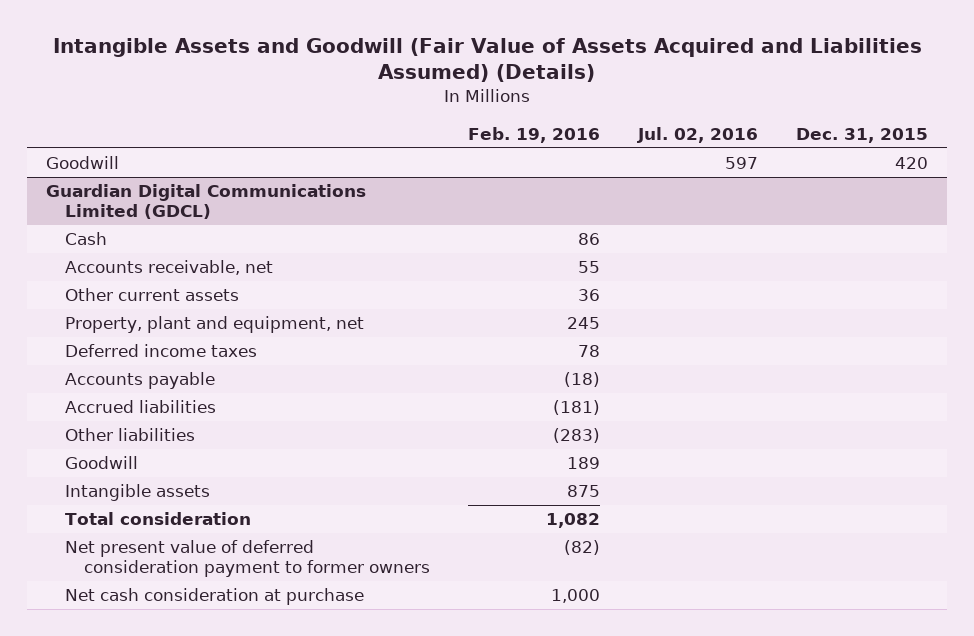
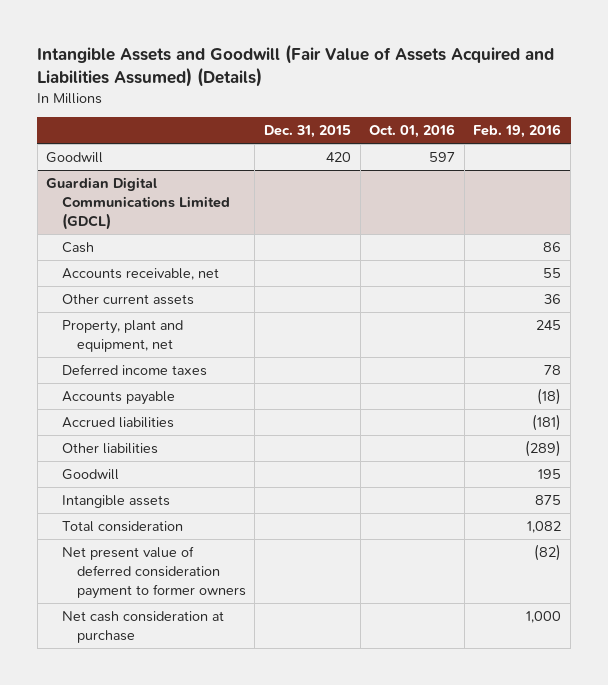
- | Feb. 19, 2016 | Jul. 02, 2016 | Dec. 31, 2015
+ | Dec. 31, 2015 | Oct. 01, 2016 | Feb. 19, 2016
@ Guardian Digital Communications Limited (GDCL)
- Other liabilities | (283) | |
- Goodwill | 189 | |
+ Other liabilities | | | (289)
+ Goodwill | | | 195

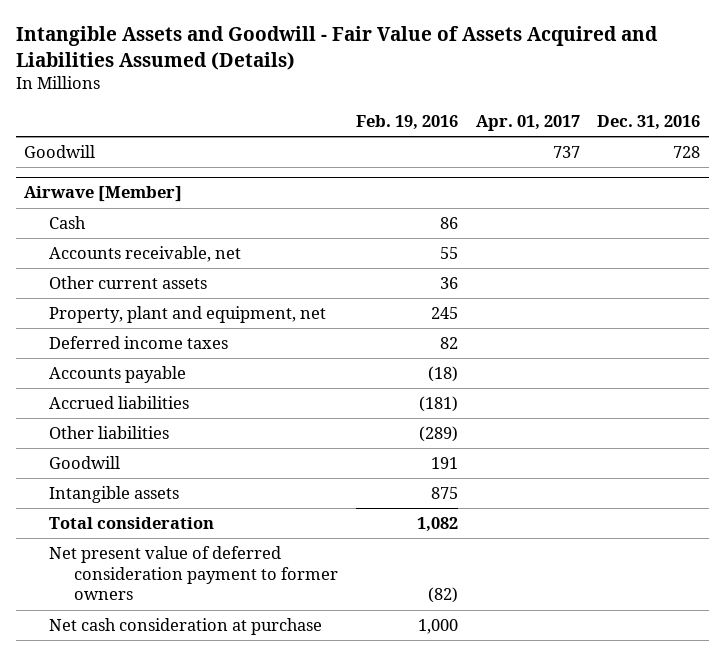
- Intangible Assets and Goodwill (Fair Value of Assets Acquired and Liabilities Assumed) (Details)
+ Intangible Assets and Goodwill - Fair Value of Assets Acquired and Liabilities Assumed (Details)
- | Dec. 31, 2015 | Oct. 01, 2016 | Feb. 19, 2016
+ | Feb. 19, 2016 | Apr. 01, 2017 | Dec. 31, 2016
- Guardian Digital Communications Limited (GDCL)
+ Airwave [Member]
- Deferred income taxes | | | 78
+ Deferred income taxes | 82 | |
- Goodwill | | | 195
+ Goodwill | 191 | |

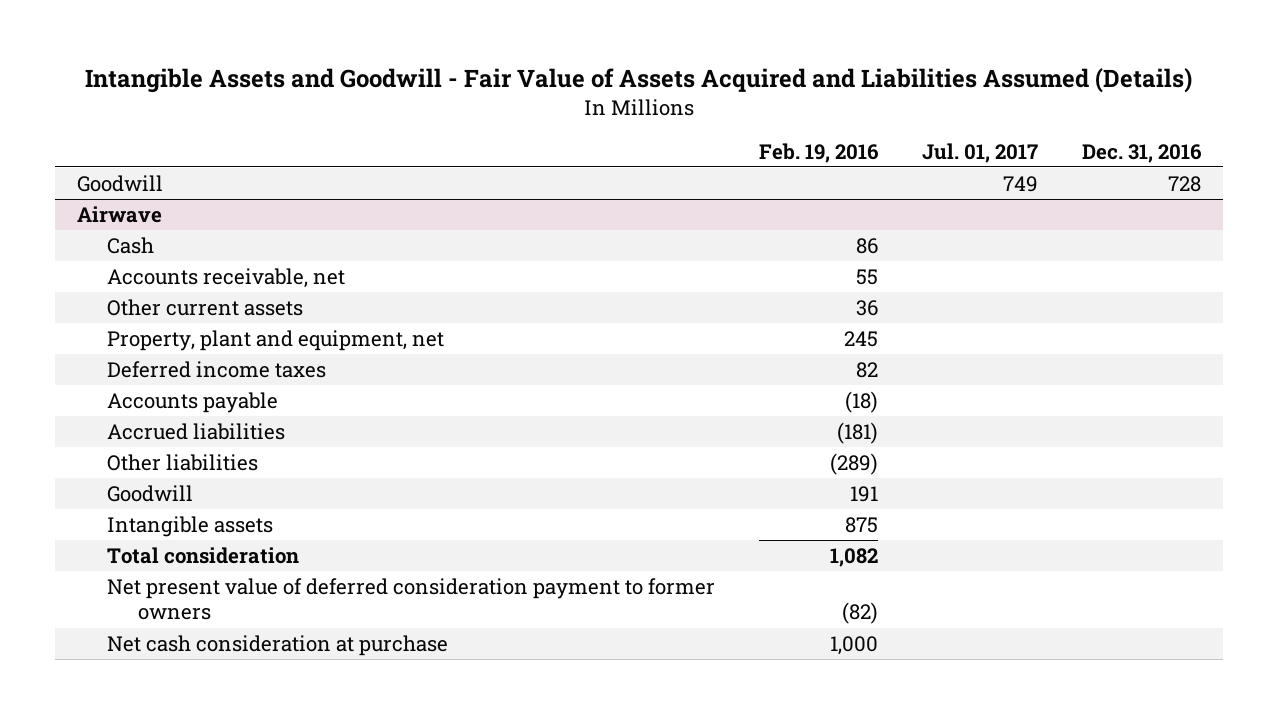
- | Feb. 19, 2016 | Apr. 01, 2017 | Dec. 31, 2016
+ | Feb. 19, 2016 | Jul. 01, 2017 | Dec. 31, 2016
- Airwave [Member]
+ Airwave

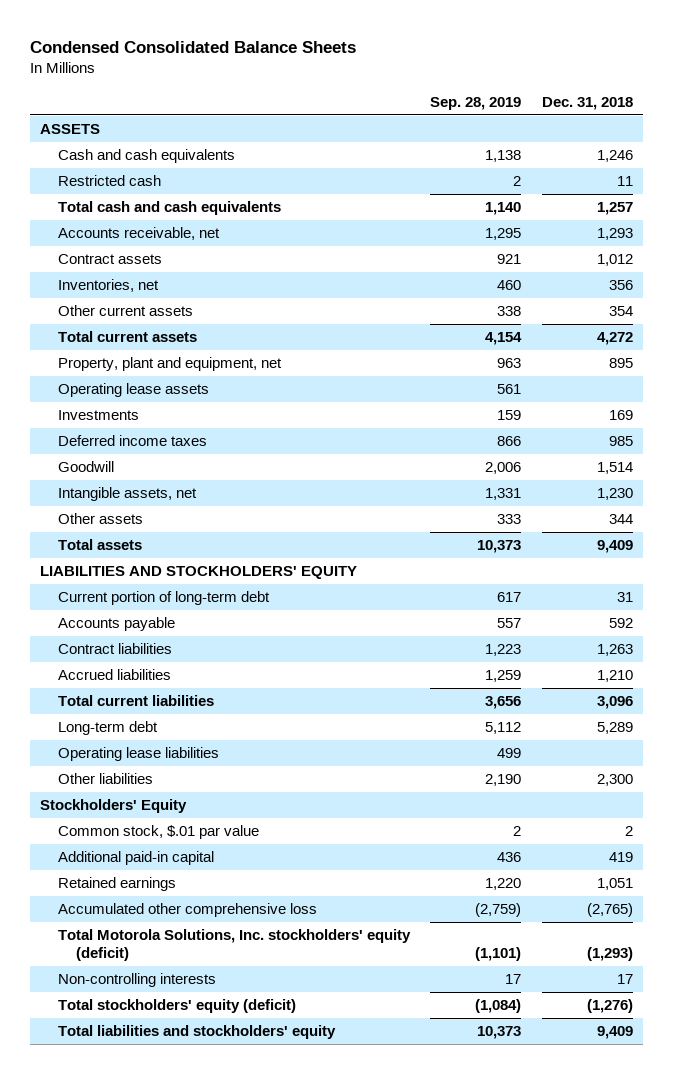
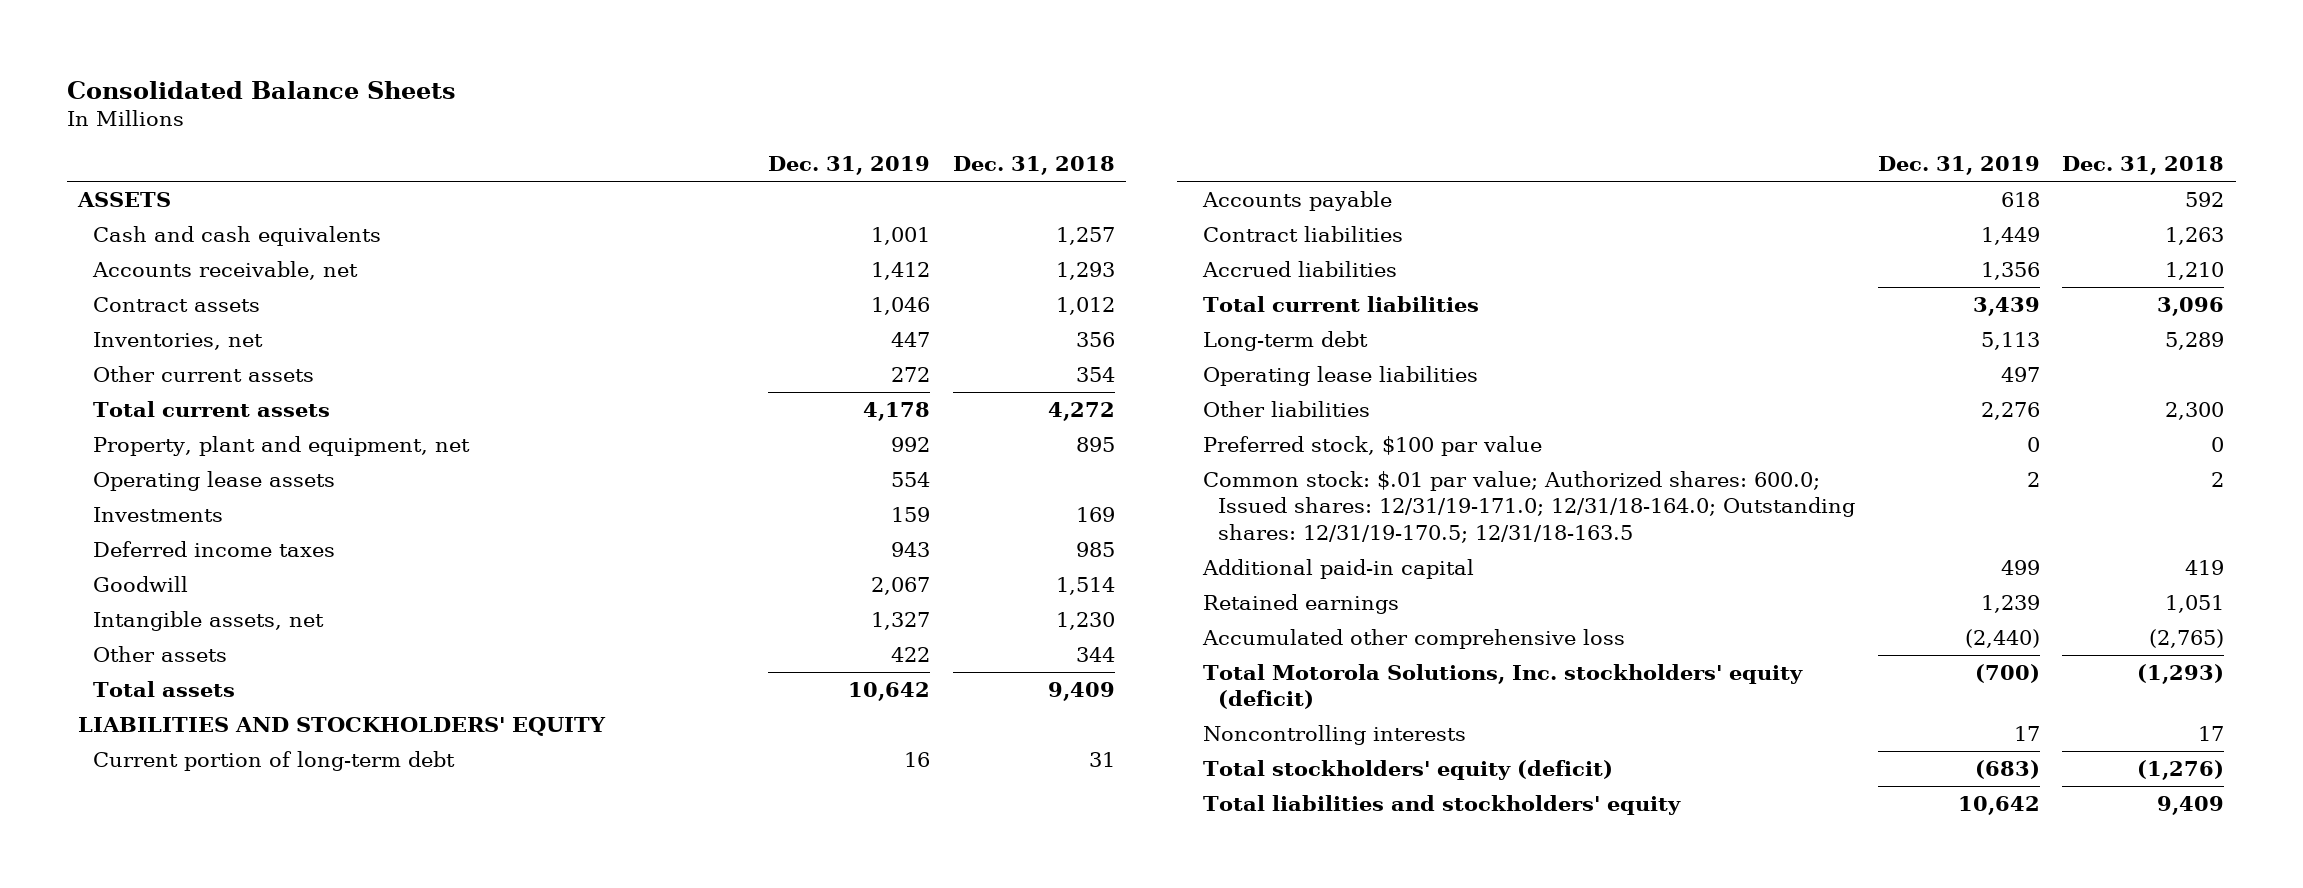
- Condensed Consolidated Balance Sheets
+ Consolidated Balance Sheets
- | Sep. 28, 2019 | Dec. 31, 2018
+ | Dec. 31, 2019 | Dec. 31, 2018
- Cash and cash equivalents | 1,138 | 1,246
- Restricted cash | 2 | 11
- Total cash and cash equivalents | 1,140 | 1,257
+ Cash and cash equivalents | 1,001 | 1,257
- Stockholders' Equity
- Common stock, $.01 par value | 2 | 2
+ Preferred stock, $100 par value | 0 | 0
+ Common stock: $.01 par value; Authorized shares: 600.0; Issued shares: 12/31/19-171.0; 12/31/18-164.0; Outstanding shares: 12/31/19-170.5; 12/31/18-163.5 | 2 | 2
- Non-controlling interests | 17 | 17
+ Noncontrolling interests | 17 | 17

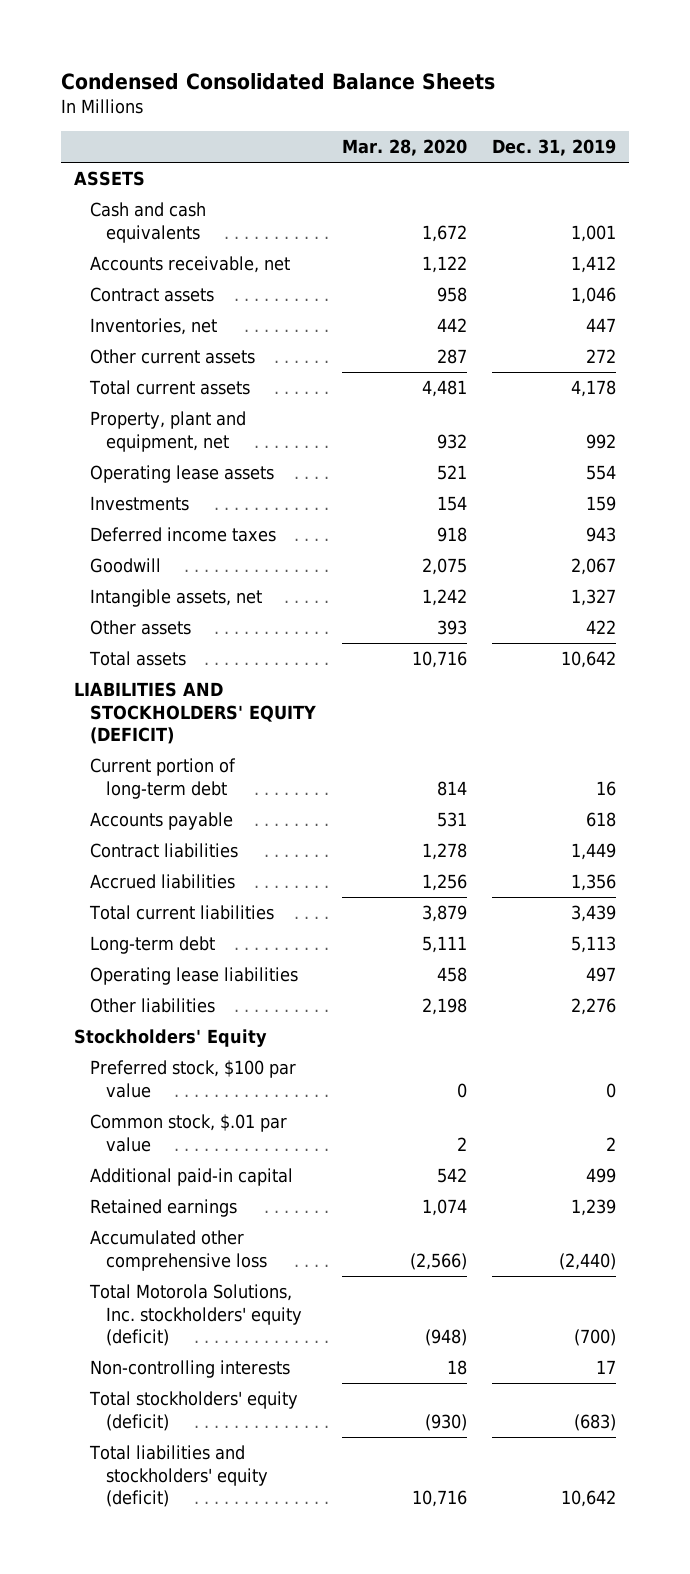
- Consolidated Balance Sheets
+ Condensed Consolidated Balance Sheets
- | Dec. 31, 2019 | Dec. 31, 2018
+ | Mar. 28, 2020 | Dec. 31, 2019
- LIABILITIES AND STOCKHOLDERS' EQUITY
+ LIABILITIES AND STOCKHOLDERS' EQUITY (DEFICIT)
+ Stockholders' Equity
- Common stock: $.01 par value; Authorized shares: 600.0; Issued shares: 12/31/19-171.0; 12/31/18-164.0; Outstanding shares: 12/31/19-170.5; 12/31/18-163.5 | 2 | 2
+ Common stock, $.01 par value | 2 | 2
- Noncontrolling interests | 17 | 17
+ Non-controlling interests | 18 | 17
- Total liabilities and stockholders' equity | 10,642 | 9,409
+ Total liabilities and stockholders' equity (deficit) | 10,716 | 10,642

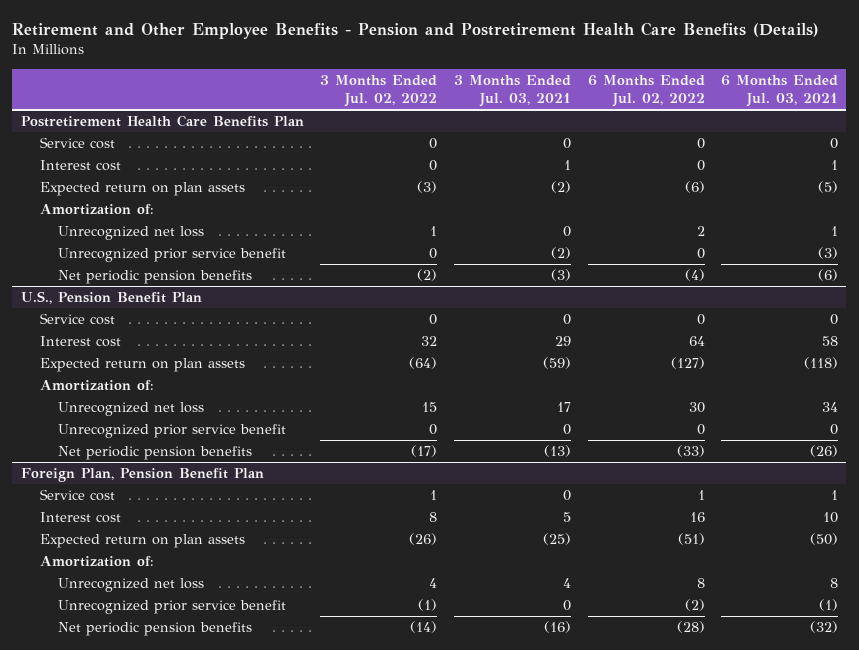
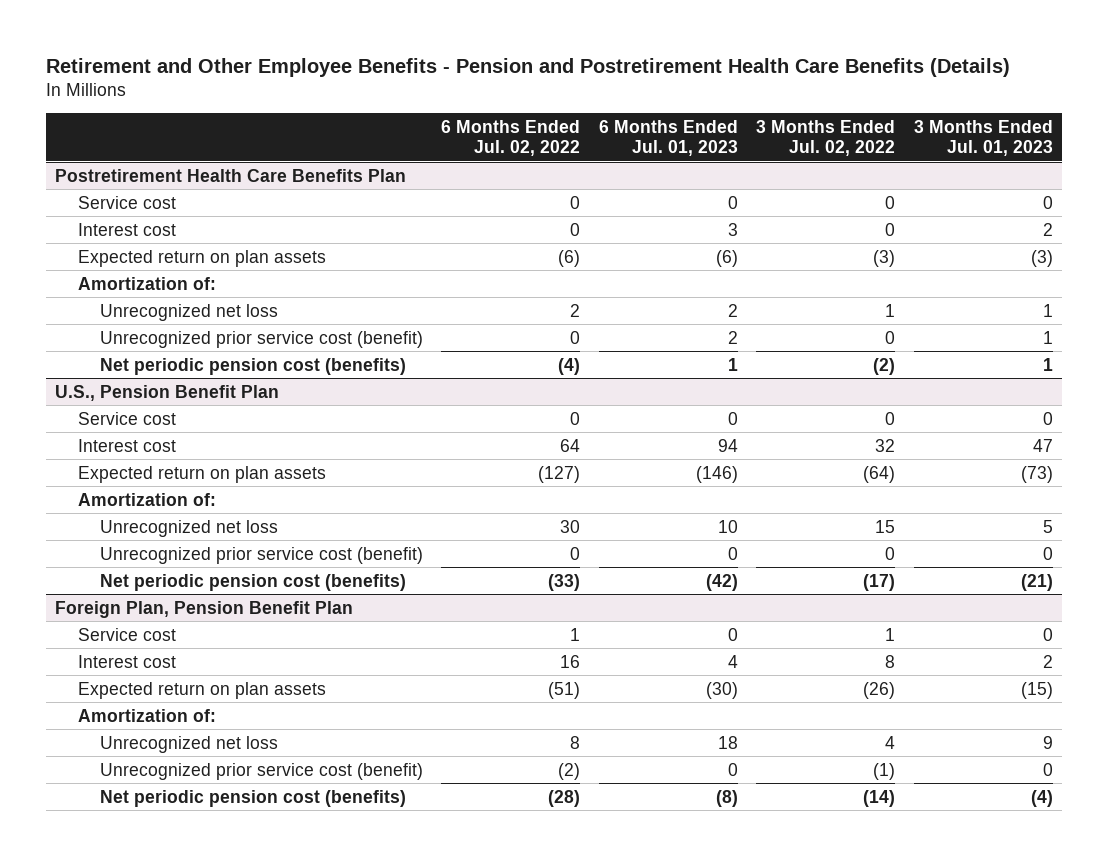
- | 3 Months Ended Jul. 02, 2022 | 3 Months Ended Jul. 03, 2021 | 6 Months Ended Jul. 02, 2022 | 6 Months Ended Jul. 03, 2021
+ | 6 Months Ended Jul. 02, 2022 | 6 Months Ended Jul. 01, 2023 | 3 Months Ended Jul. 02, 2022 | 3 Months Ended Jul. 01, 2023
@ Postretirement Health Care Benefits Plan
- Unrecognized prior service benefit | 0 | (2) | 0 | (3)
- Net periodic pension benefits | (2) | (3) | (4) | (6)
+ Unrecognized prior service cost (benefit) | 0 | 2 | 0 | 1
+ Net periodic pension cost (benefits) | (4) | 1 | (2) | 1
@ U.S., Pension Benefit Plan
- Unrecognized prior service benefit | 0 | 0 | 0 | 0
- Net periodic pension benefits | (17) | (13) | (33) | (26)
+ Unrecognized prior service cost (benefit) | 0 | 0 | 0 | 0
+ Net periodic pension cost (benefits) | (33) | (42) | (17) | (21)
@ Foreign Plan, Pension Benefit Plan
- Unrecognized prior service benefit | (1) | 0 | (2) | (1)
- Net periodic pension benefits | (14) | (16) | (28) | (32)
+ Unrecognized prior service cost (benefit) | (2) | 0 | (1) | 0
+ Net periodic pension cost (benefits) | (28) | (8) | (14) | (4)

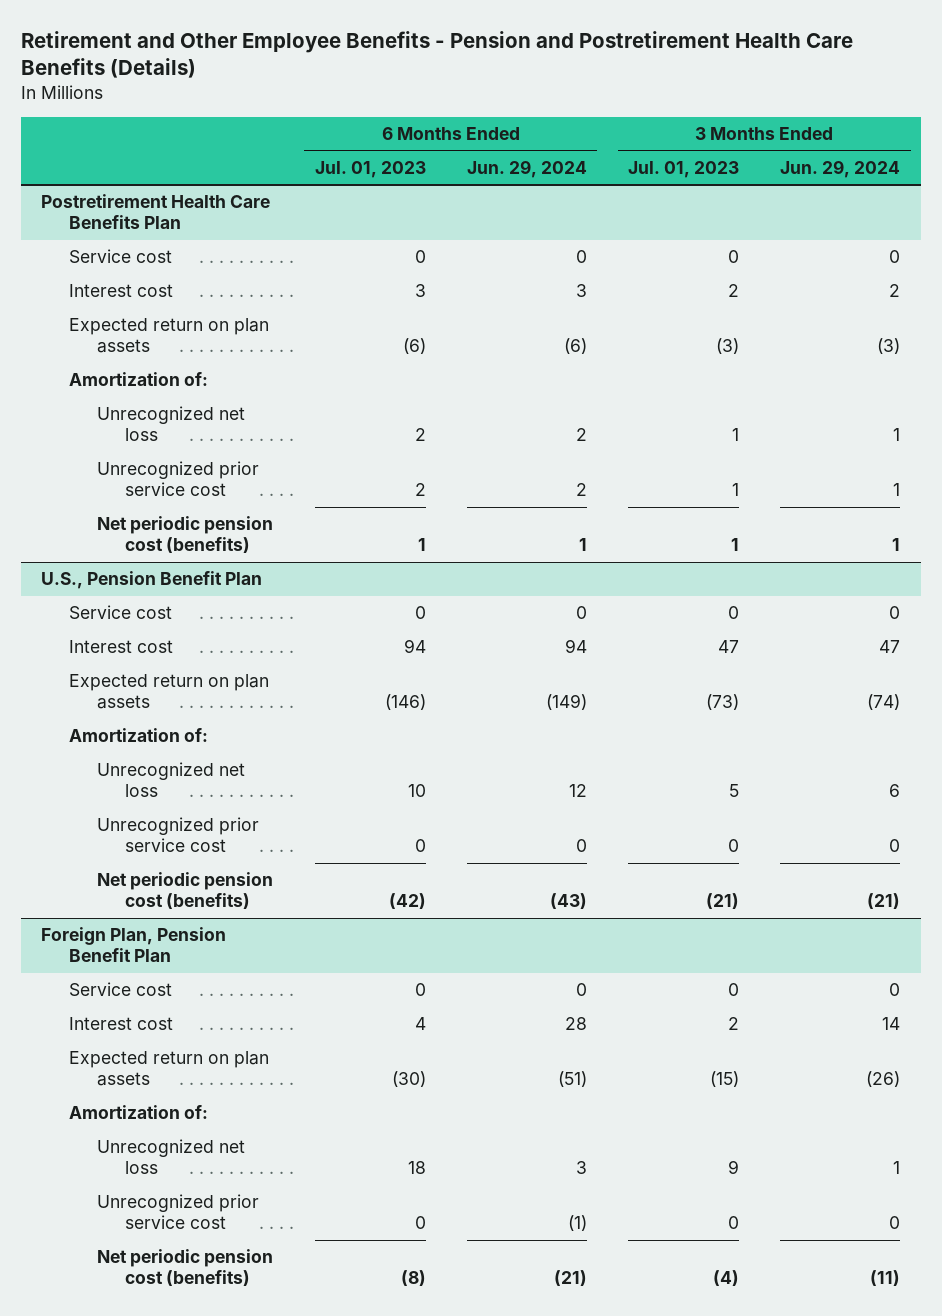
- | 6 Months Ended Jul. 02, 2022 | 6 Months Ended Jul. 01, 2023 | 3 Months Ended Jul. 02, 2022 | 3 Months Ended Jul. 01, 2023
+ | 6 Months Ended Jul. 01, 2023 | 6 Months Ended Jun. 29, 2024 | 3 Months Ended Jul. 01, 2023 | 3 Months Ended Jun. 29, 2024
@ Postretirement Health Care Benefits Plan
- Unrecognized prior service cost (benefit) | 0 | 2 | 0 | 1
+ Unrecognized prior service cost | 2 | 2 | 1 | 1
@ U.S., Pension Benefit Plan
- Unrecognized prior service cost (benefit) | 0 | 0 | 0 | 0
+ Unrecognized prior service cost | 0 | 0 | 0 | 0
@ Foreign Plan, Pension Benefit Plan
- Unrecognized prior service cost (benefit) | (2) | 0 | (1) | 0
+ Unrecognized prior service cost | 0 | (1) | 0 | 0

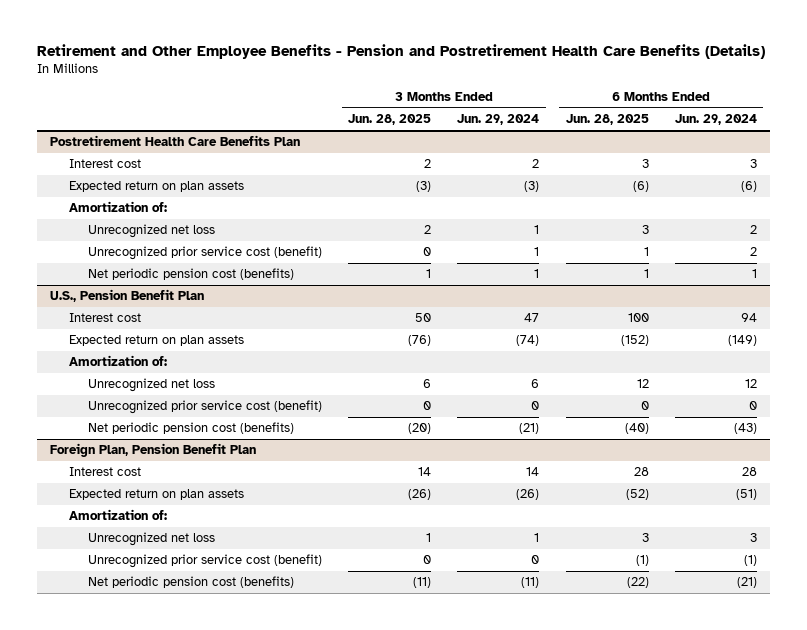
- | 6 Months Ended Jul. 01, 2023 | 6 Months Ended Jun. 29, 2024 | 3 Months Ended Jul. 01, 2023 | 3 Months Ended Jun. 29, 2024
+ | 3 Months Ended Jun. 28, 2025 | 3 Months Ended Jun. 29, 2024 | 6 Months Ended Jun. 28, 2025 | 6 Months Ended Jun. 29, 2024
@ Postretirement Health Care Benefits Plan
- Service cost | 0 | 0 | 0 | 0
- Unrecognized prior service cost | 2 | 2 | 1 | 1
+ Unrecognized prior service cost (benefit) | 0 | 1 | 1 | 2
@ U.S., Pension Benefit Plan
- Service cost | 0 | 0 | 0 | 0
- Unrecognized prior service cost | 0 | 0 | 0 | 0
+ Unrecognized prior service cost (benefit) | 0 | 0 | 0 | 0
@ Foreign Plan, Pension Benefit Plan
- Service cost | 0 | 0 | 0 | 0
- Unrecognized prior service cost | 0 | (1) | 0 | 0
+ Unrecognized prior service cost (benefit) | 0 | 0 | (1) | (1)

